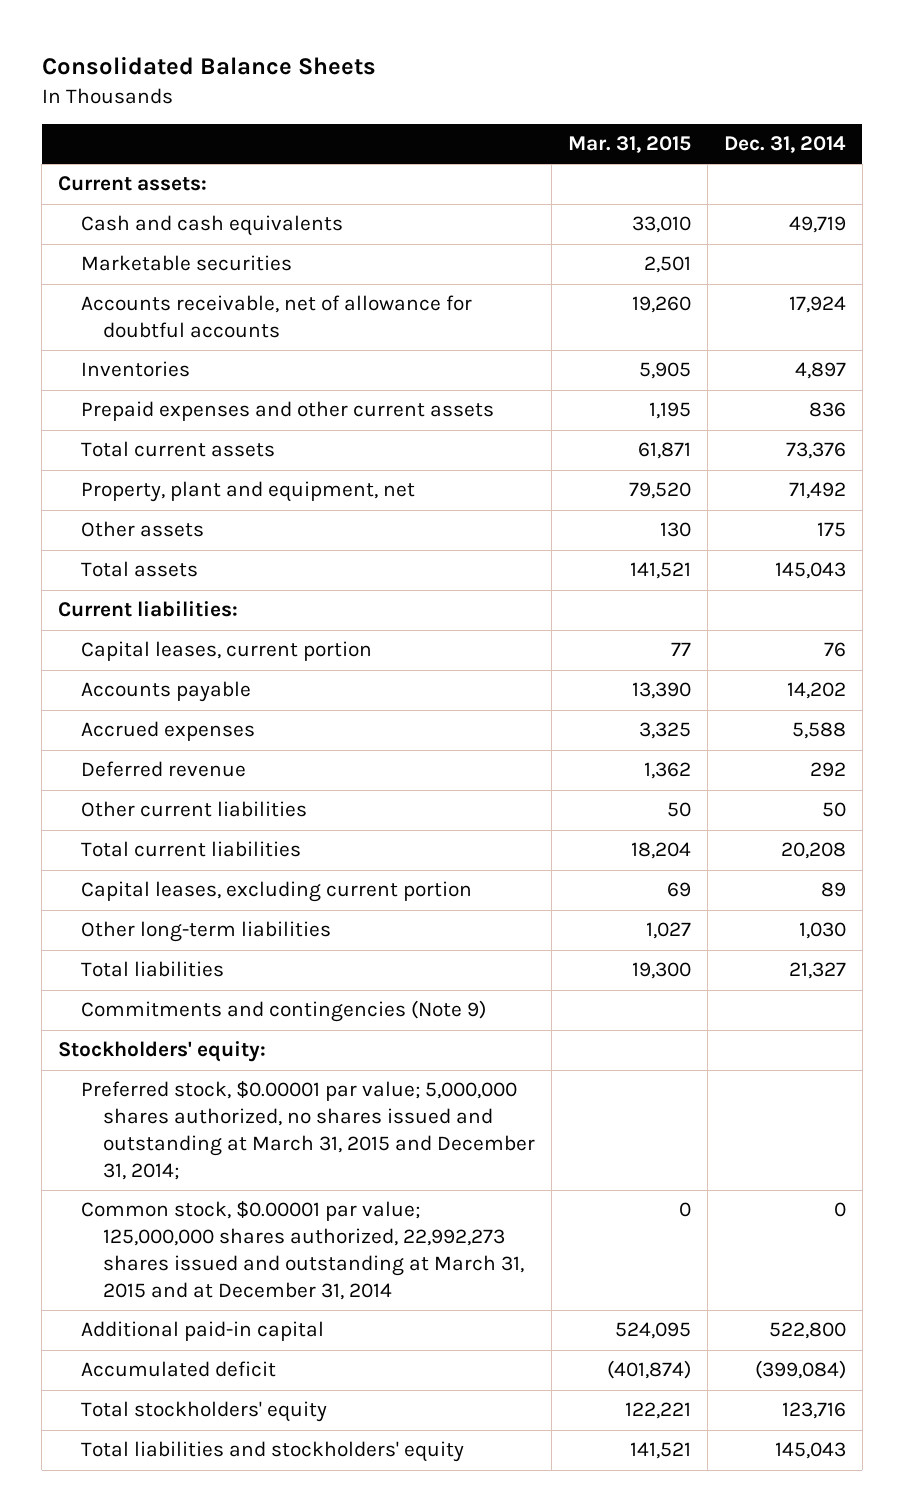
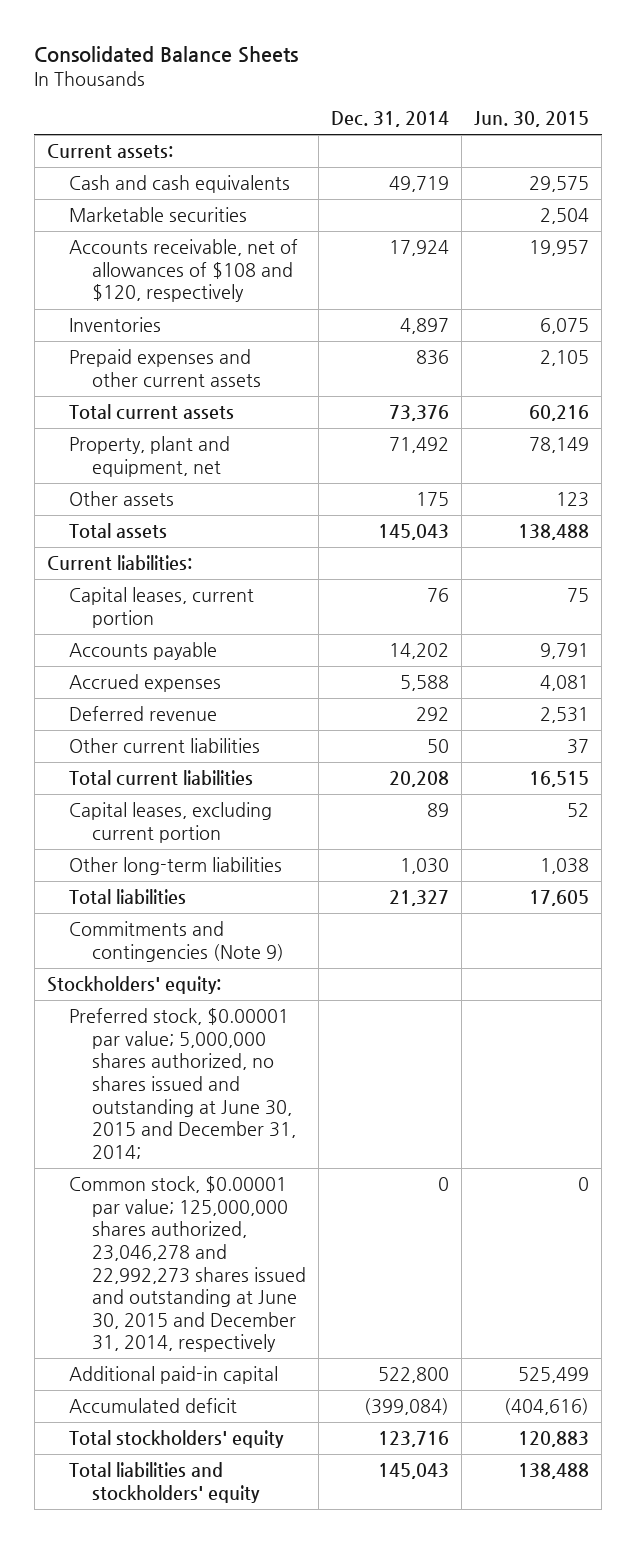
- | Mar. 31, 2015 | Dec. 31, 2014
+ | Dec. 31, 2014 | Jun. 30, 2015
- Accounts receivable, net of allowance for doubtful accounts | 19,260 | 17,924
+ Accounts receivable, net of allowances of $108 and $120, respectively | 17,924 | 19,957
- Preferred stock, $0.00001 par value; 5,000,000 shares authorized, no shares issued and outstanding at March 31, 2015 and December 31, 2014;
- Common stock, $0.00001 par value; 125,000,000 shares authorized, 22,992,273 shares issued and outstanding at March 31, 2015 and at December 31, 2014 | 0 | 0
+ Preferred stock, $0.00001 par value; 5,000,000 shares authorized, no shares issued and outstanding at June 30, 2015 and December 31, 2014;
+ Common stock, $0.00001 par value; 125,000,000 shares authorized, 23,046,278 and 22,992,273 shares issued and outstanding at June 30, 2015 and December 31, 2014, respectively | 0 | 0

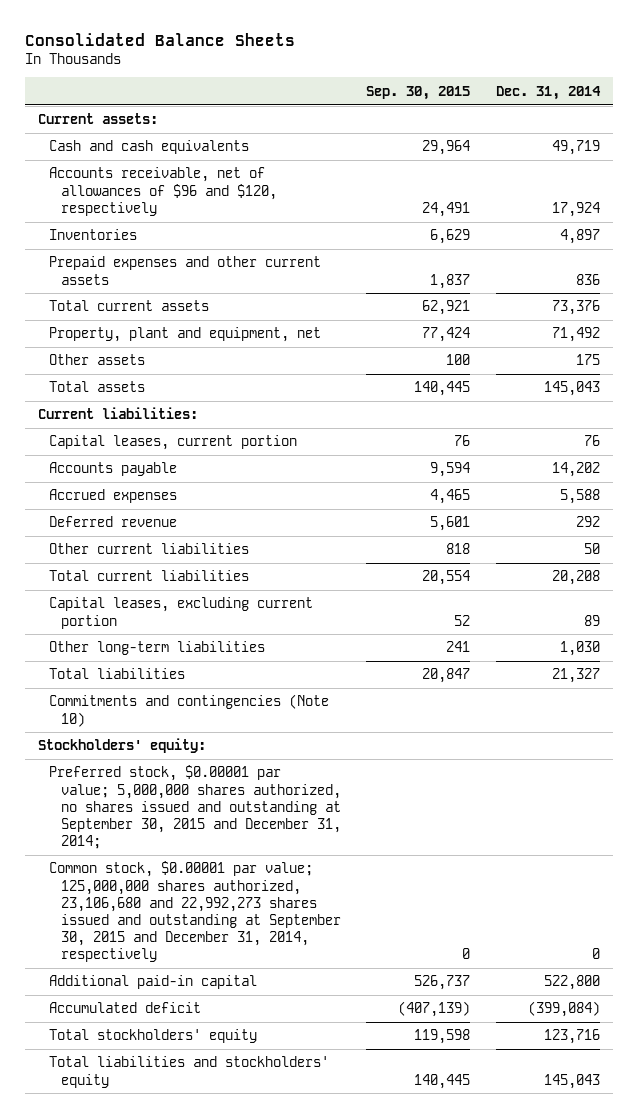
- | Dec. 31, 2014 | Jun. 30, 2015
+ | Sep. 30, 2015 | Dec. 31, 2014
- Marketable securities | | 2,504
- Accounts receivable, net of allowances of $108 and $120, respectively | 17,924 | 19,957
+ Accounts receivable, net of allowances of $96 and $120, respectively | 24,491 | 17,924
- Commitments and contingencies (Note 9)
+ Commitments and contingencies (Note 10)
- Preferred stock, $0.00001 par value; 5,000,000 shares authorized, no shares issued and outstanding at June 30, 2015 and December 31, 2014;
- Common stock, $0.00001 par value; 125,000,000 shares authorized, 23,046,278 and 22,992,273 shares issued and outstanding at June 30, 2015 and December 31, 2014, respectively | 0 | 0
+ Preferred stock, $0.00001 par value; 5,000,000 shares authorized, no shares issued and outstanding at September 30, 2015 and December 31, 2014;
+ Common stock, $0.00001 par value; 125,000,000 shares authorized, 23,106,680 and 22,992,273 shares issued and outstanding at September 30, 2015 and December 31, 2014, respectively | 0 | 0

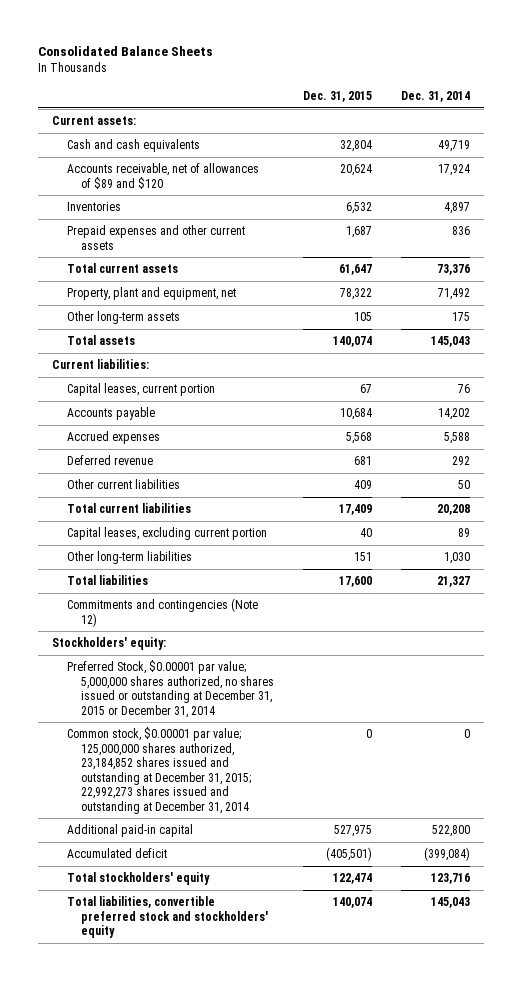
- | Sep. 30, 2015 | Dec. 31, 2014
+ | Dec. 31, 2015 | Dec. 31, 2014
- Accounts receivable, net of allowances of $96 and $120, respectively | 24,491 | 17,924
+ Accounts receivable, net of allowances of $89 and $120 | 20,624 | 17,924
- Other assets | 100 | 175
+ Other long-term assets | 105 | 175
- Commitments and contingencies (Note 10)
+ Commitments and contingencies (Note 12)
- Preferred stock, $0.00001 par value; 5,000,000 shares authorized, no shares issued and outstanding at September 30, 2015 and December 31, 2014;
- Common stock, $0.00001 par value; 125,000,000 shares authorized, 23,106,680 and 22,992,273 shares issued and outstanding at September 30, 2015 and December 31, 2014, respectively | 0 | 0
+ Preferred Stock, $0.00001 par value; 5,000,000 shares authorized, no shares issued or outstanding at December 31, 2015 or December 31, 2014
+ Common stock, $0.00001 par value; 125,000,000 shares authorized, 23,184,852 shares issued and outstanding at December 31, 2015; 22,992,273 shares issued and outstanding at December 31, 2014 | 0 | 0
- Total liabilities and stockholders' equity | 140,445 | 145,043
+ Total liabilities, convertible preferred stock and stockholders' equity | 140,074 | 145,043

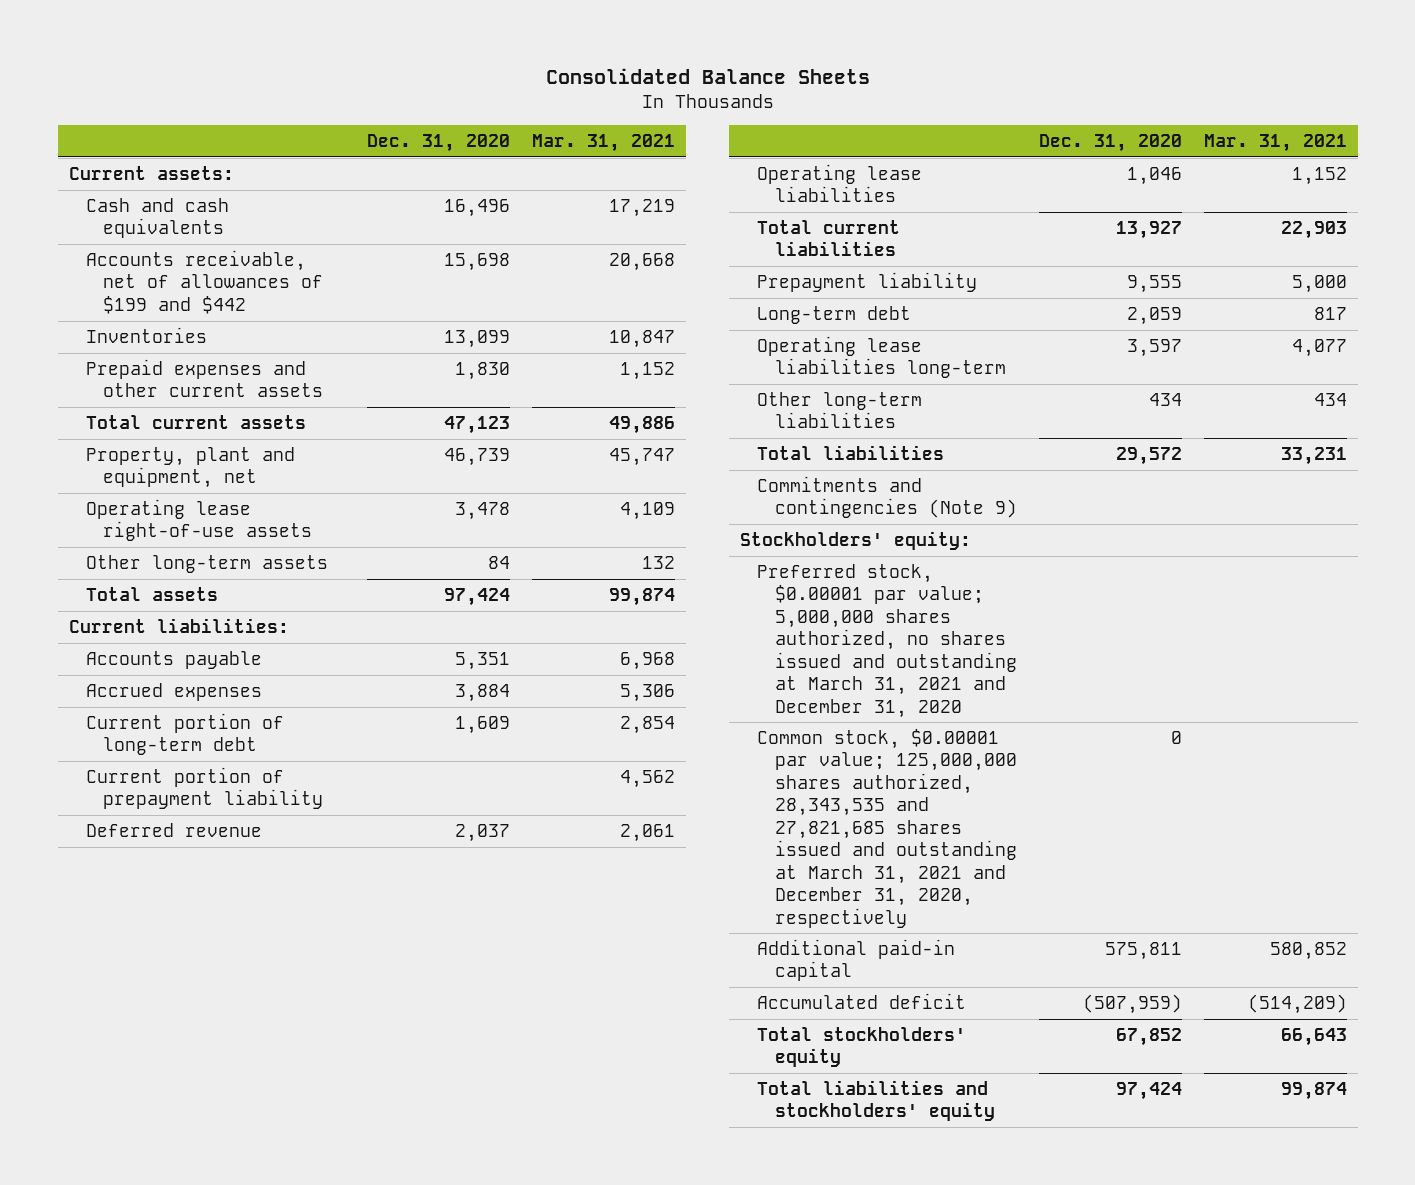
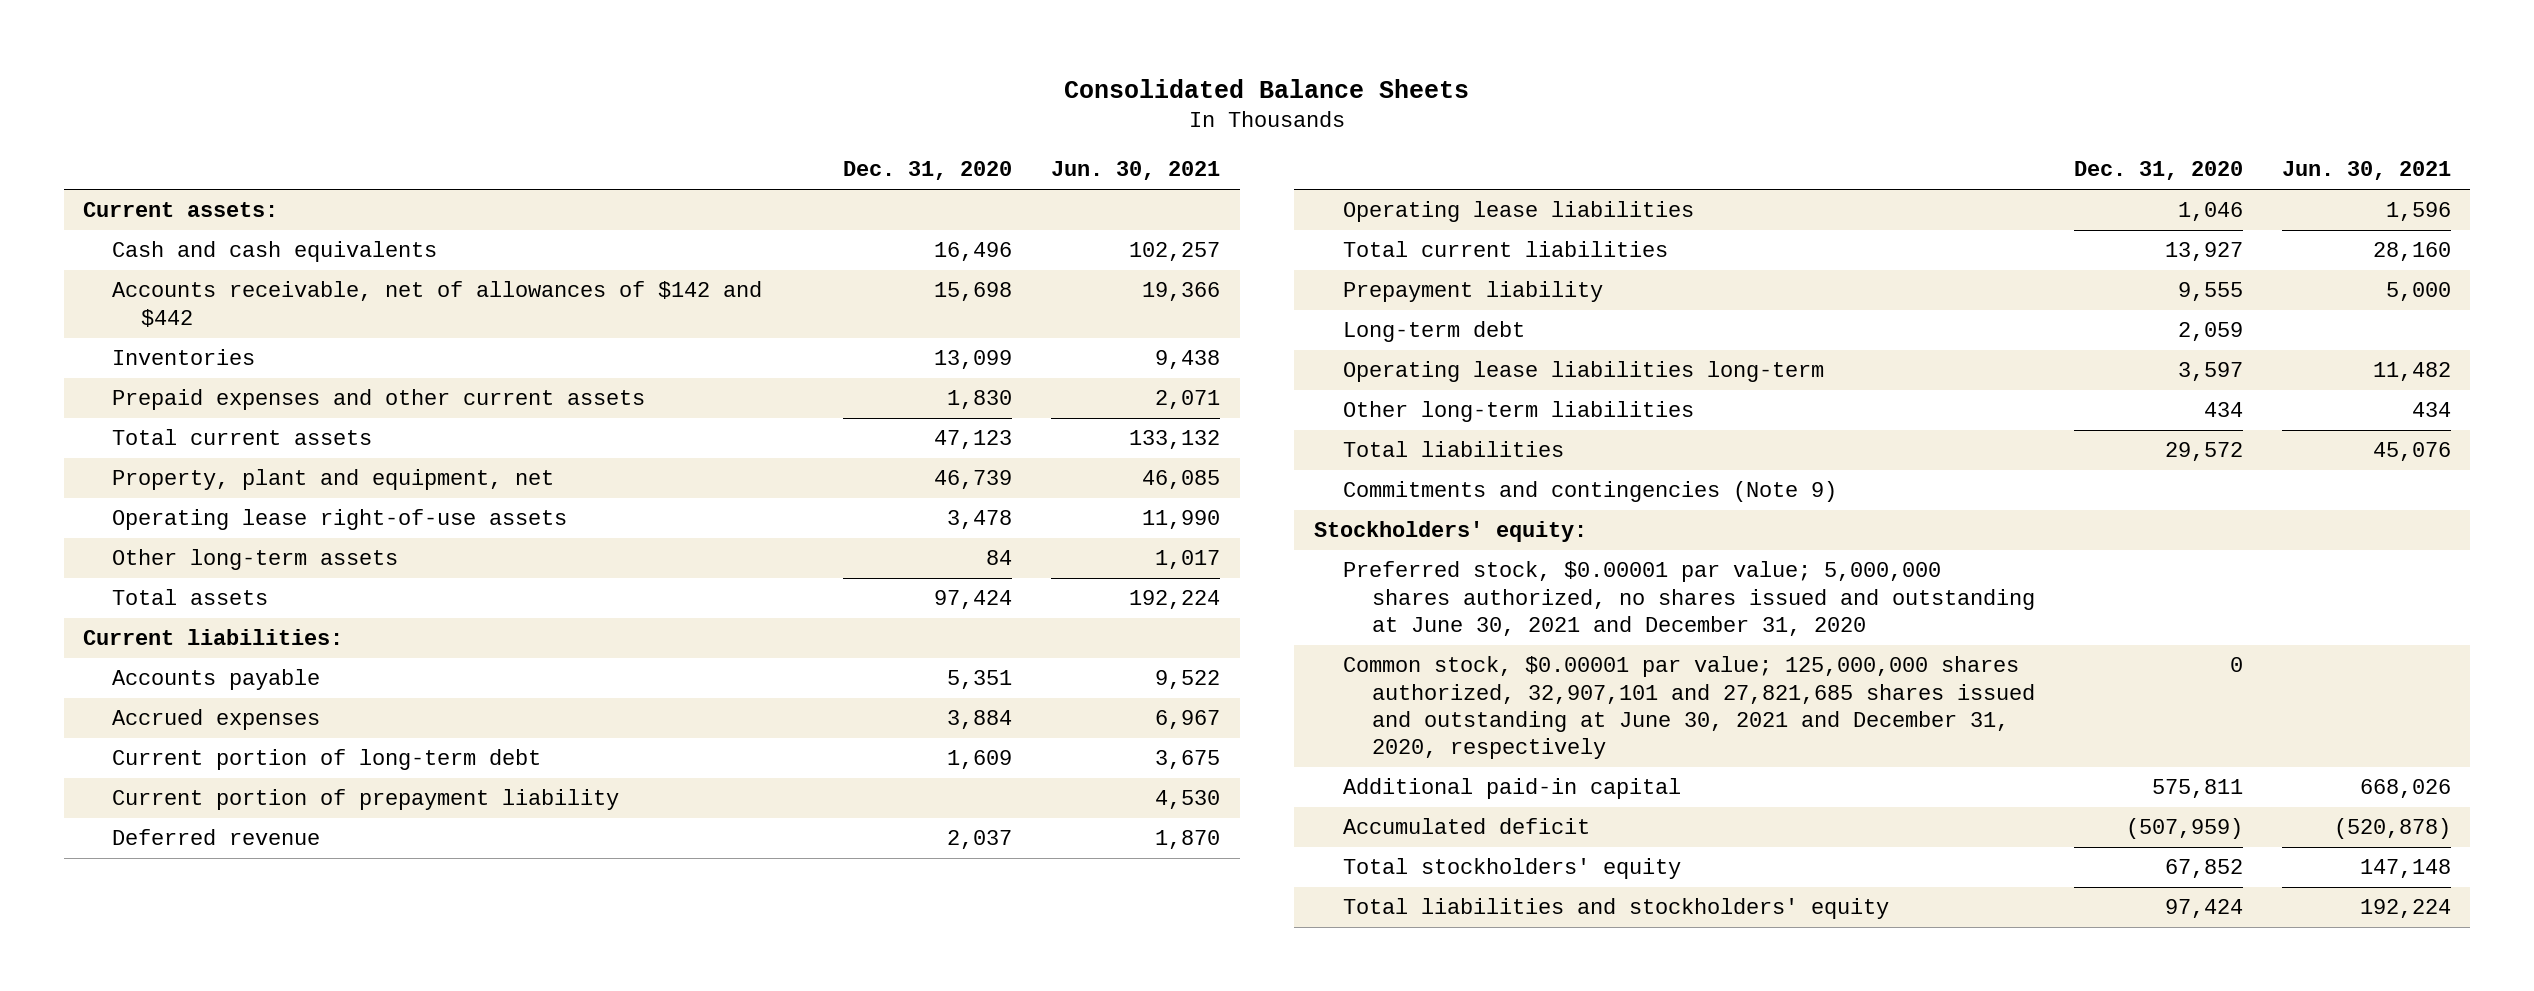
- | Dec. 31, 2020 | Mar. 31, 2021
+ | Dec. 31, 2020 | Jun. 30, 2021
- Accounts receivable, net of allowances of $199 and $442 | 15,698 | 20,668
+ Accounts receivable, net of allowances of $142 and $442 | 15,698 | 19,366
- Preferred stock, $0.00001 par value; 5,000,000 shares authorized, no shares issued and outstanding at March 31, 2021 and December 31, 2020
- Common stock, $0.00001 par value; 125,000,000 shares authorized, 28,343,535 and 27,821,685 shares issued and outstanding at March 31, 2021 and December 31, 2020, respectively | 0 |
+ Preferred stock, $0.00001 par value; 5,000,000 shares authorized, no shares issued and outstanding at June 30, 2021 and December 31, 2020
+ Common stock, $0.00001 par value; 125,000,000 shares authorized, 32,907,101 and 27,821,685 shares issued and outstanding at June 30, 2021 and December 31, 2020, respectively | 0 |

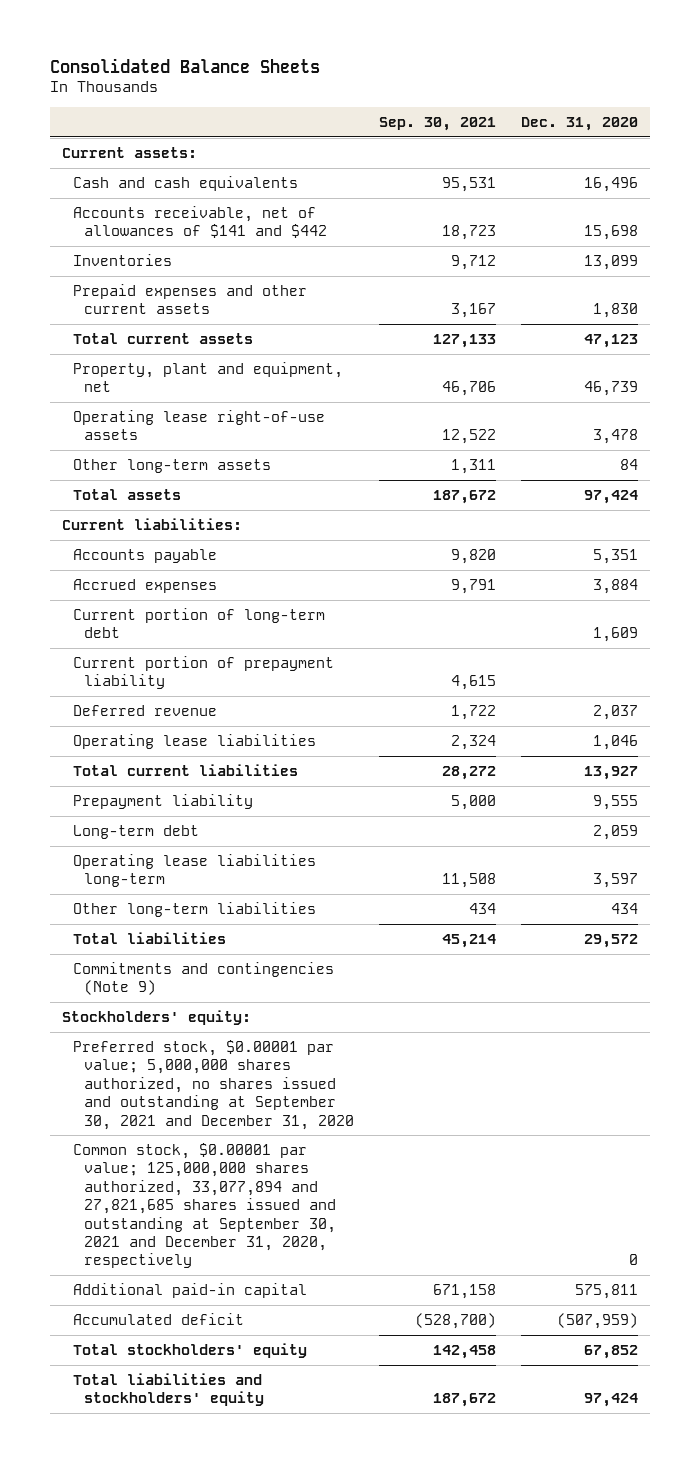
- | Dec. 31, 2020 | Jun. 30, 2021
+ | Sep. 30, 2021 | Dec. 31, 2020
- Accounts receivable, net of allowances of $142 and $442 | 15,698 | 19,366
+ Accounts receivable, net of allowances of $141 and $442 | 18,723 | 15,698
- Preferred stock, $0.00001 par value; 5,000,000 shares authorized, no shares issued and outstanding at June 30, 2021 and December 31, 2020
- Common stock, $0.00001 par value; 125,000,000 shares authorized, 32,907,101 and 27,821,685 shares issued and outstanding at June 30, 2021 and December 31, 2020, respectively | 0 |
+ Preferred stock, $0.00001 par value; 5,000,000 shares authorized, no shares issued and outstanding at September 30, 2021 and December 31, 2020
+ Common stock, $0.00001 par value; 125,000,000 shares authorized, 33,077,894 and 27,821,685 shares issued and outstanding at September 30, 2021 and December 31, 2020, respectively | | 0

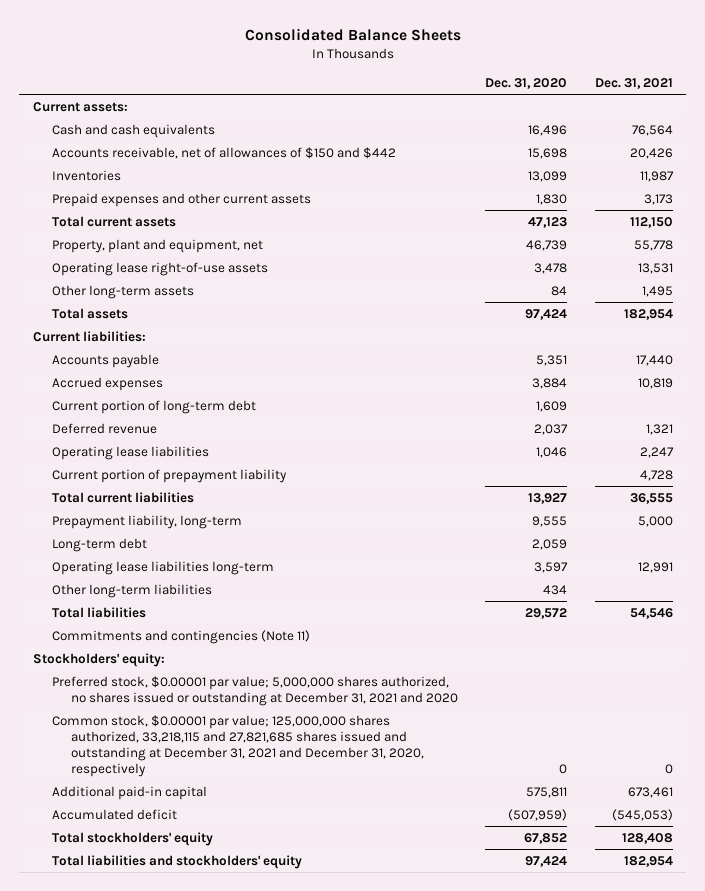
- | Sep. 30, 2021 | Dec. 31, 2020
+ | Dec. 31, 2020 | Dec. 31, 2021
- Accounts receivable, net of allowances of $141 and $442 | 18,723 | 15,698
+ Accounts receivable, net of allowances of $150 and $442 | 15,698 | 20,426
moved down: Current portion of prepayment liability | | 4,728
- Prepayment liability | 5,000 | 9,555
+ Prepayment liability, long-term | 9,555 | 5,000
- Commitments and contingencies (Note 9)
+ Commitments and contingencies (Note 11)
- Preferred stock, $0.00001 par value; 5,000,000 shares authorized, no shares issued and outstanding at September 30, 2021 and December 31, 2020
- Common stock, $0.00001 par value; 125,000,000 shares authorized, 33,077,894 and 27,821,685 shares issued and outstanding at September 30, 2021 and December 31, 2020, respectively | | 0
+ Preferred stock, $0.00001 par value; 5,000,000 shares authorized, no shares issued or outstanding at December 31, 2021 and 2020
+ Common stock, $0.00001 par value; 125,000,000 shares authorized, 33,218,115 and 27,821,685 shares issued and outstanding at December 31, 2021 and December 31, 2020, respectively | 0 | 0

